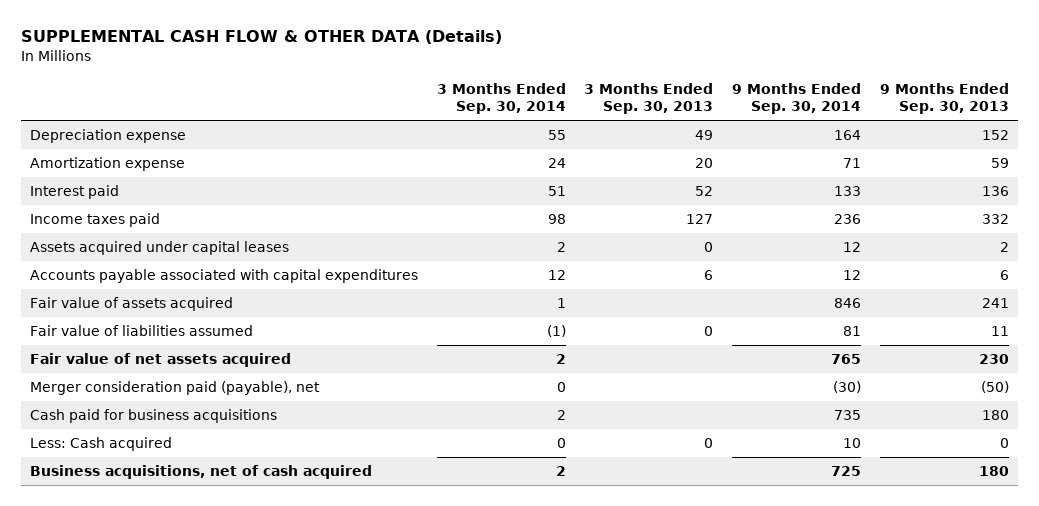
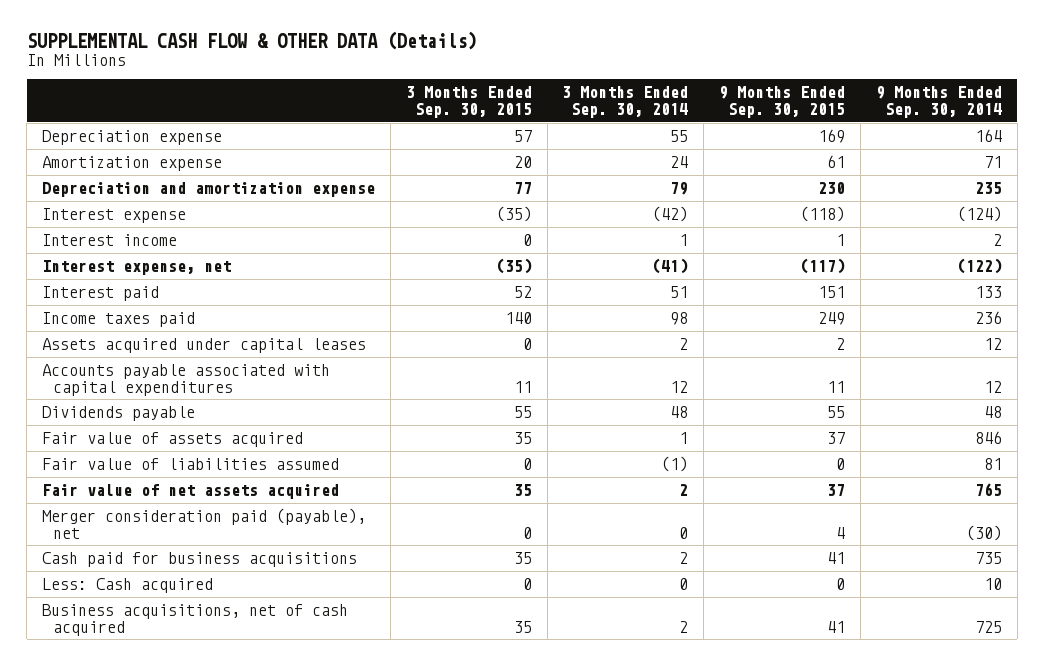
- | 3 Months Ended Sep. 30, 2014 | 3 Months Ended Sep. 30, 2013 | 9 Months Ended Sep. 30, 2014 | 9 Months Ended Sep. 30, 2013
+ | 3 Months Ended Sep. 30, 2015 | 3 Months Ended Sep. 30, 2014 | 9 Months Ended Sep. 30, 2015 | 9 Months Ended Sep. 30, 2014
+ Depreciation and amortization expense | 77 | 79 | 230 | 235
+ Interest expense | (35) | (42) | (118) | (124)
+ Interest income | 0 | 1 | 1 | 2
+ Interest expense, net | (35) | (41) | (117) | (122)
+ Dividends payable | 55 | 48 | 55 | 48

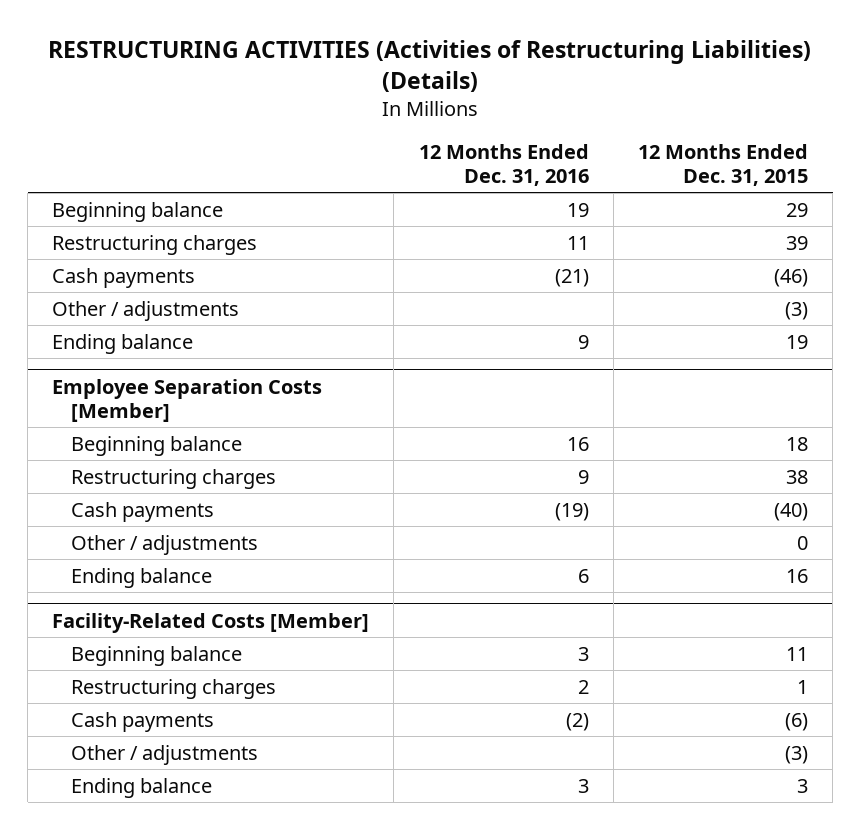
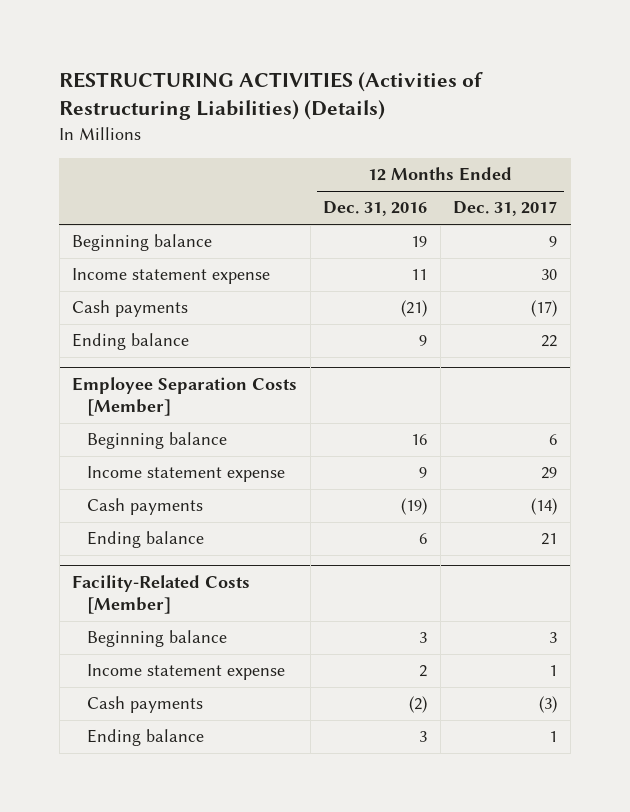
- | 12 Months Ended Dec. 31, 2016 | 12 Months Ended Dec. 31, 2015
+ | 12 Months Ended Dec. 31, 2016 | 12 Months Ended Dec. 31, 2017
- Restructuring charges | 11 | 39
+ Income statement expense | 11 | 30
- Other / adjustments | | (3)
@ Employee Separation Costs [Member]
- Restructuring charges | 9 | 38
+ Income statement expense | 9 | 29
- Other / adjustments | | 0
@ Facility-Related Costs [Member]
- Restructuring charges | 2 | 1
+ Income statement expense | 2 | 1
- Other / adjustments | | (3)

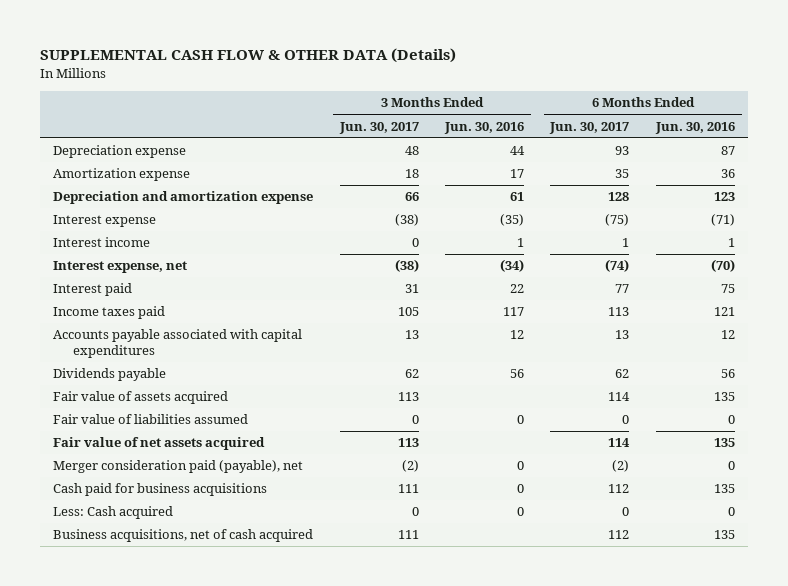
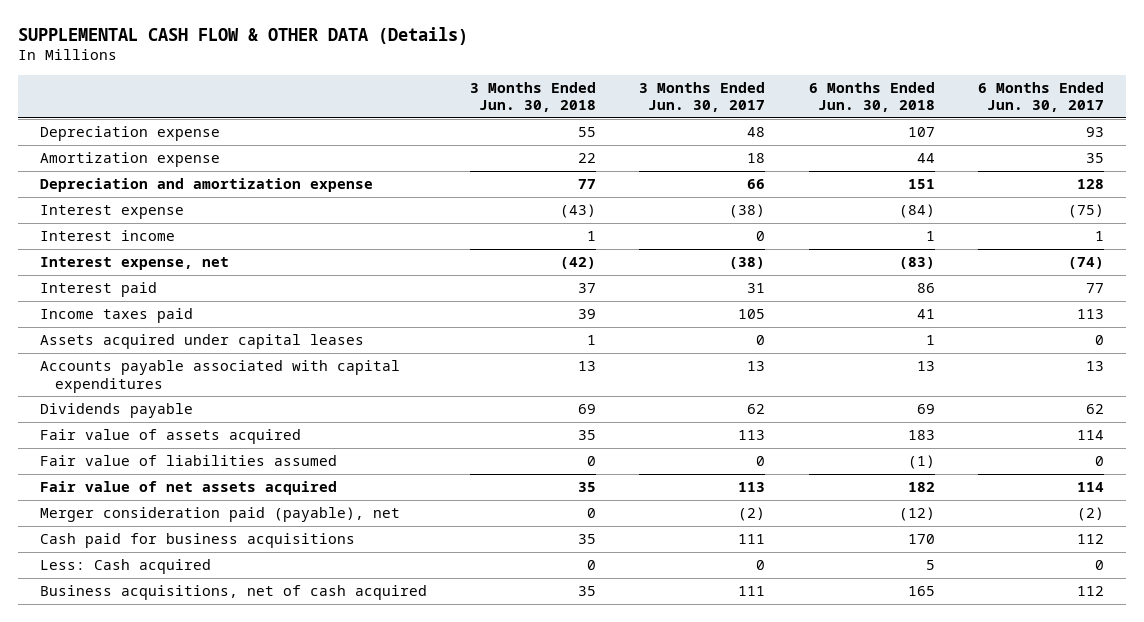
- | 3 Months Ended Jun. 30, 2017 | 3 Months Ended Jun. 30, 2016 | 6 Months Ended Jun. 30, 2017 | 6 Months Ended Jun. 30, 2016
+ | 3 Months Ended Jun. 30, 2018 | 3 Months Ended Jun. 30, 2017 | 6 Months Ended Jun. 30, 2018 | 6 Months Ended Jun. 30, 2017
+ Assets acquired under capital leases | 1 | 0 | 1 | 0

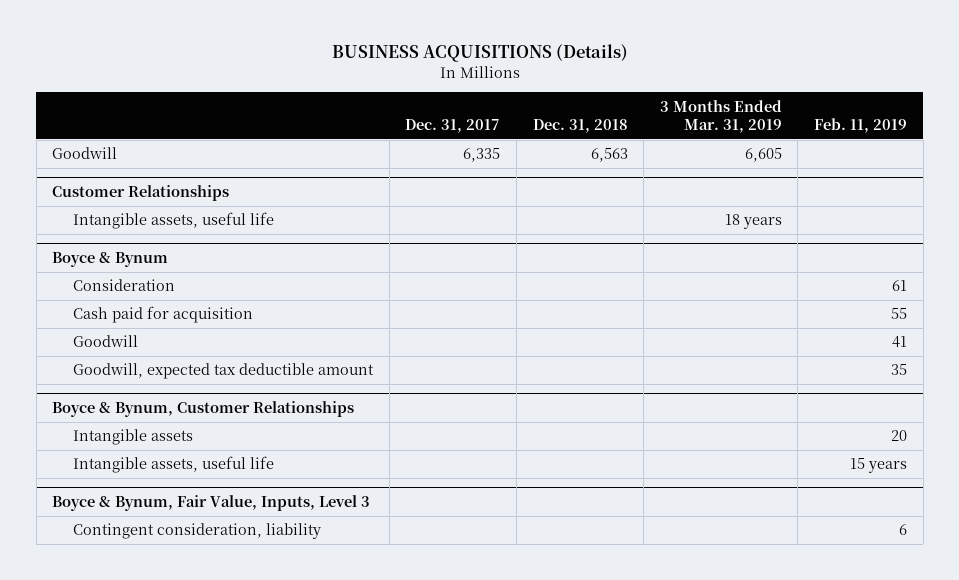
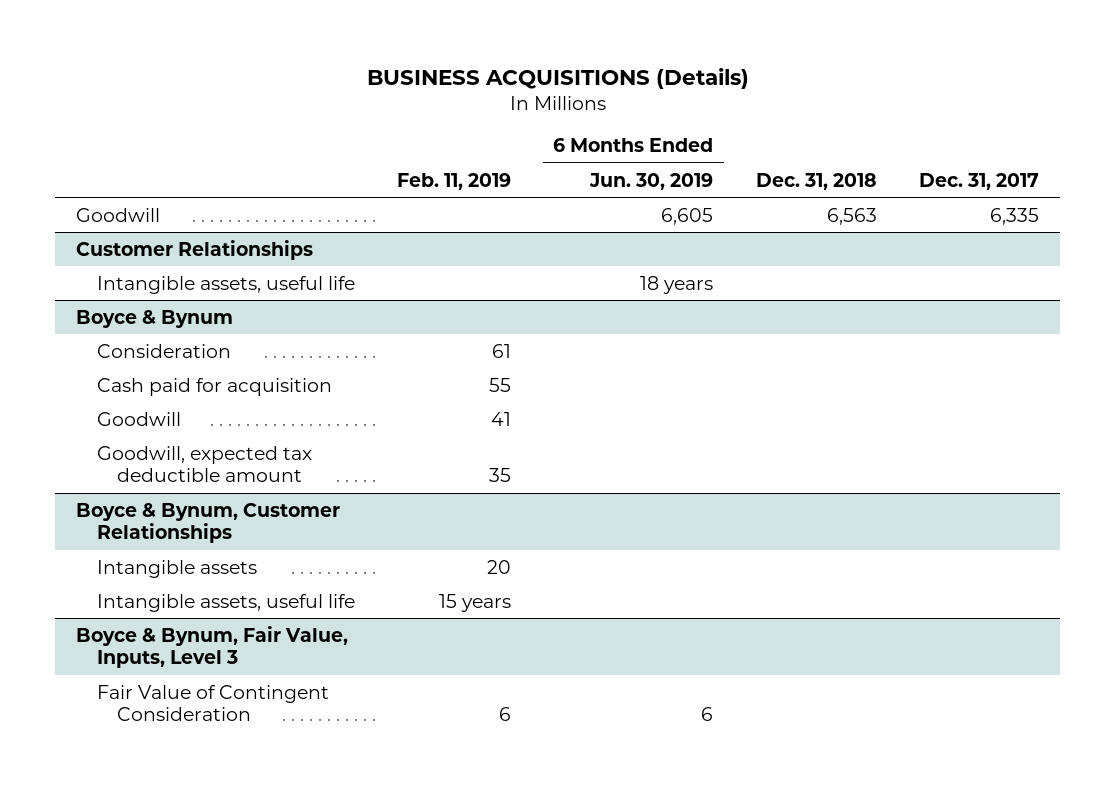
- | Dec. 31, 2017 | Dec. 31, 2018 | 3 Months Ended Mar. 31, 2019 | Feb. 11, 2019
+ | Feb. 11, 2019 | 6 Months Ended Jun. 30, 2019 | Dec. 31, 2018 | Dec. 31, 2017
@ Boyce & Bynum, Fair Value, Inputs, Level 3
- Contingent consideration, liability | | | | 6
+ Fair Value of Contingent Consideration | 6 | 6 | |

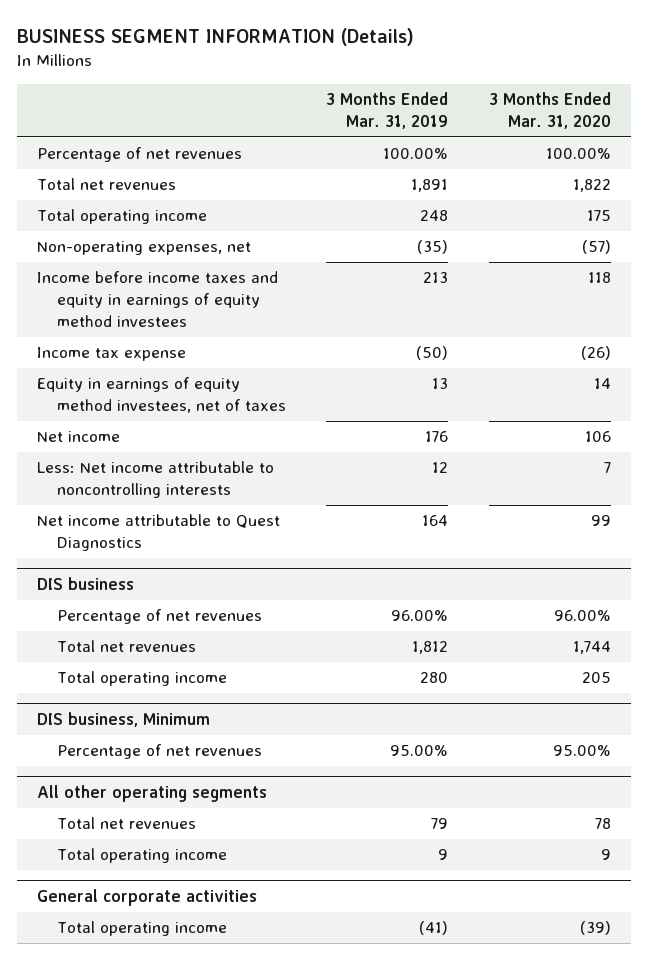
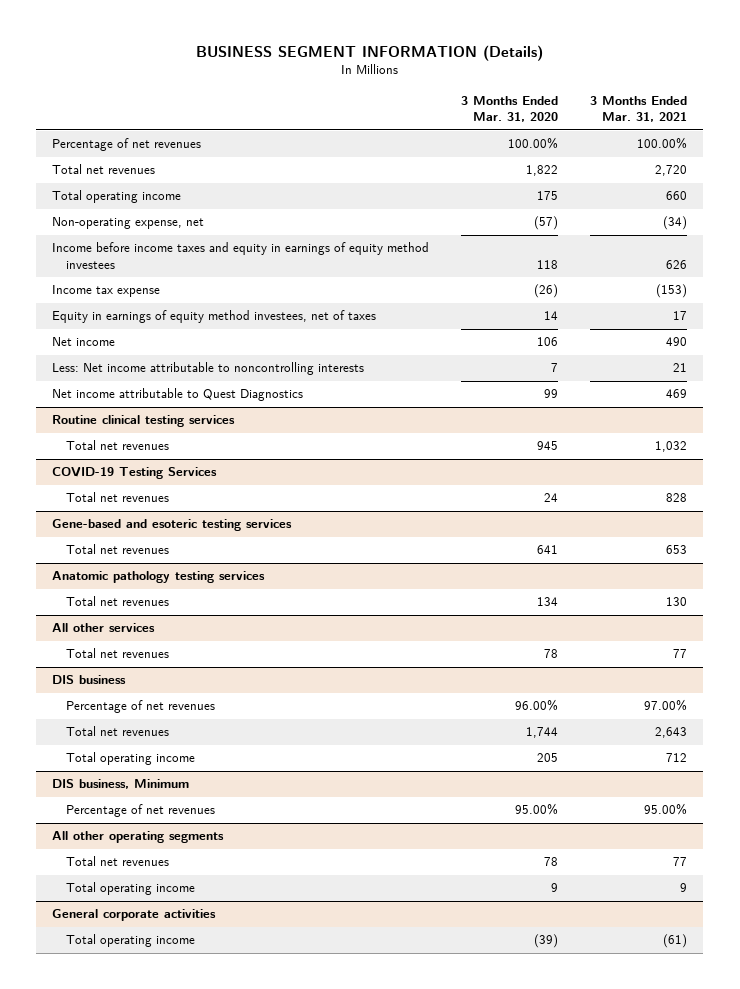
- | 3 Months Ended Mar. 31, 2019 | 3 Months Ended Mar. 31, 2020
+ | 3 Months Ended Mar. 31, 2020 | 3 Months Ended Mar. 31, 2021
- Non-operating expenses, net | (35) | (57)
+ Non-operating expense, net | (57) | (34)
+ Routine clinical testing services
+ Total net revenues | 945 | 1,032
+ COVID-19 Testing Services
+ Total net revenues | 24 | 828
+ Gene-based and esoteric testing services
+ Total net revenues | 641 | 653
+ Anatomic pathology testing services
+ Total net revenues | 134 | 130
+ All other services
+ Total net revenues | 78 | 77

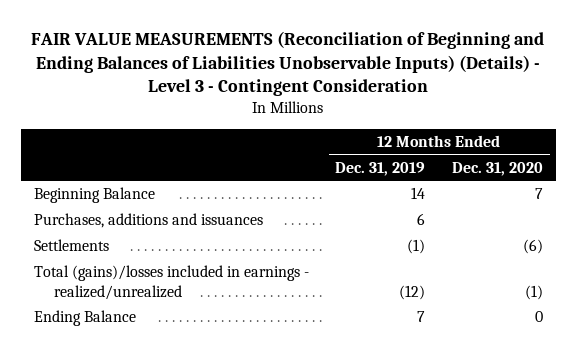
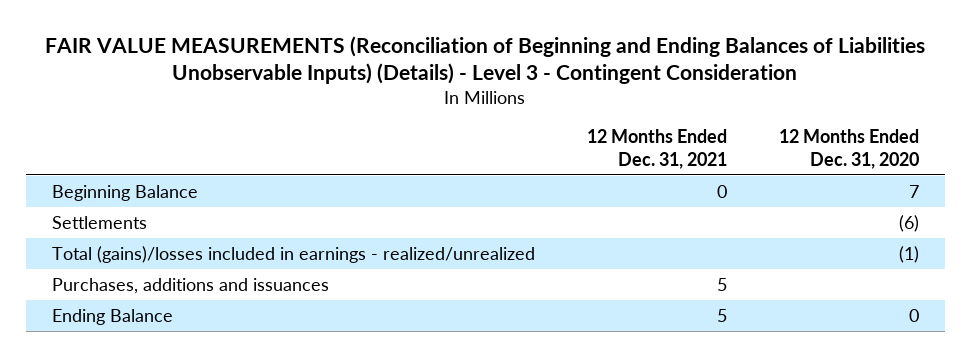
- | 12 Months Ended Dec. 31, 2019 | 12 Months Ended Dec. 31, 2020
+ | 12 Months Ended Dec. 31, 2021 | 12 Months Ended Dec. 31, 2020
moved down: Purchases, additions and issuances | 5 |

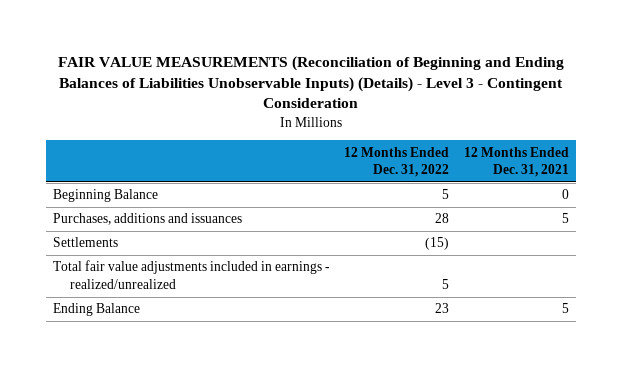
- | 12 Months Ended Dec. 31, 2021 | 12 Months Ended Dec. 31, 2020
+ | 12 Months Ended Dec. 31, 2022 | 12 Months Ended Dec. 31, 2021
- Total (gains)/losses included in earnings - realized/unrealized | | (1)
moved down: Settlements | (15) |
+ Total fair value adjustments included in earnings - realized/unrealized | 5 |

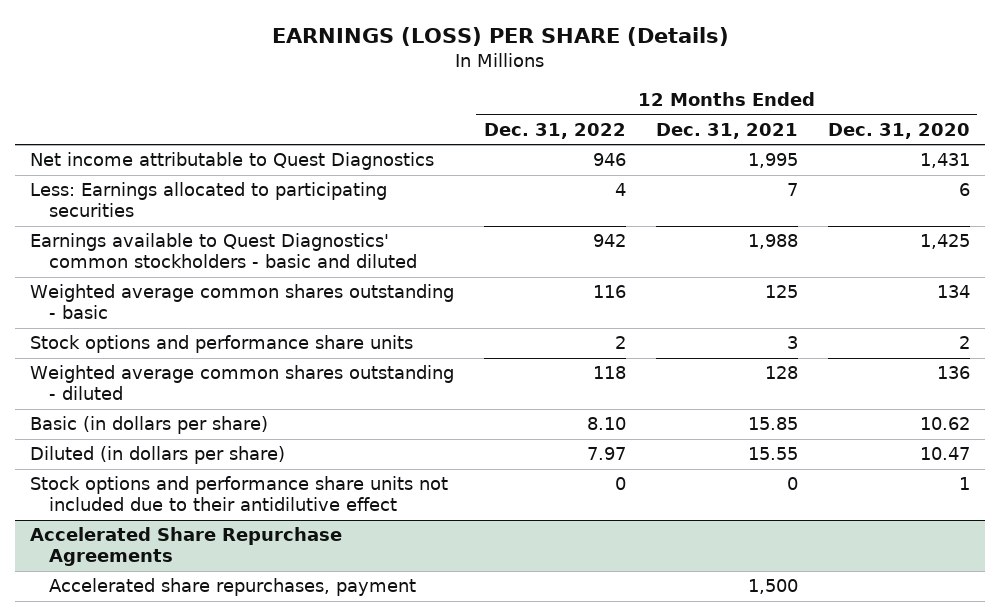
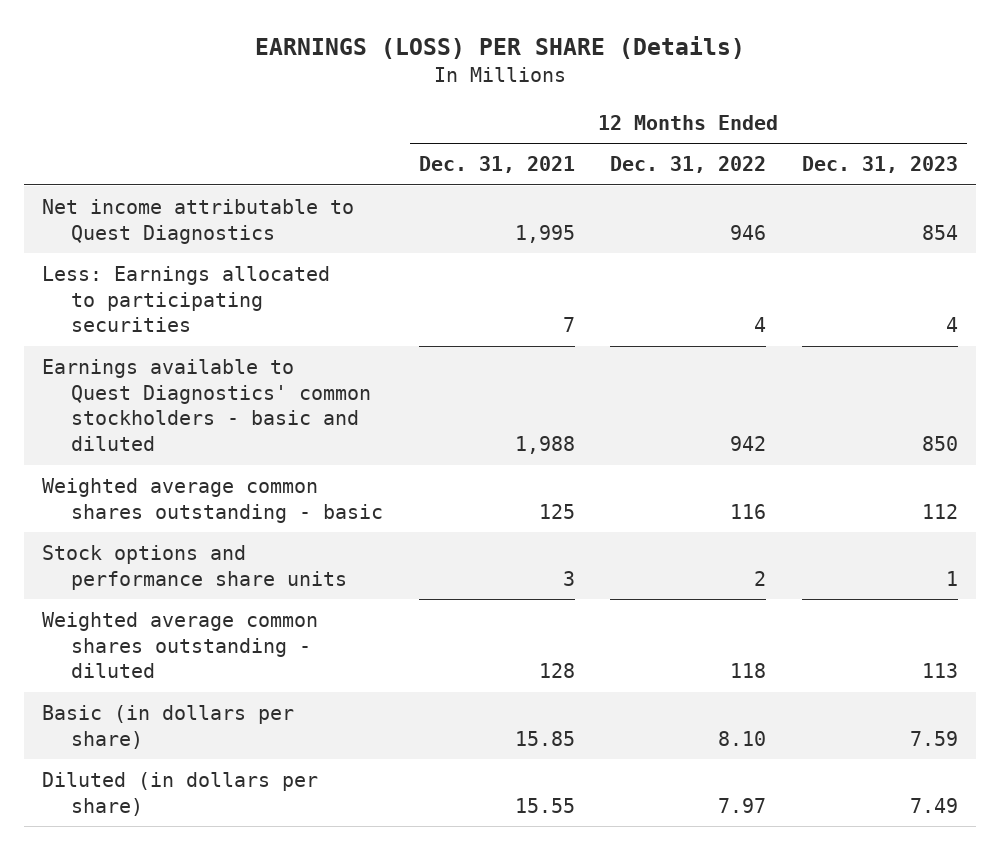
- | 12 Months Ended Dec. 31, 2022 | 12 Months Ended Dec. 31, 2021 | 12 Months Ended Dec. 31, 2020
+ | 12 Months Ended Dec. 31, 2021 | 12 Months Ended Dec. 31, 2022 | 12 Months Ended Dec. 31, 2023
- Stock options and performance share units not included due to their antidilutive effect | 0 | 0 | 1
- Accelerated Share Repurchase Agreements
- Accelerated share repurchases, payment | | 1,500 |

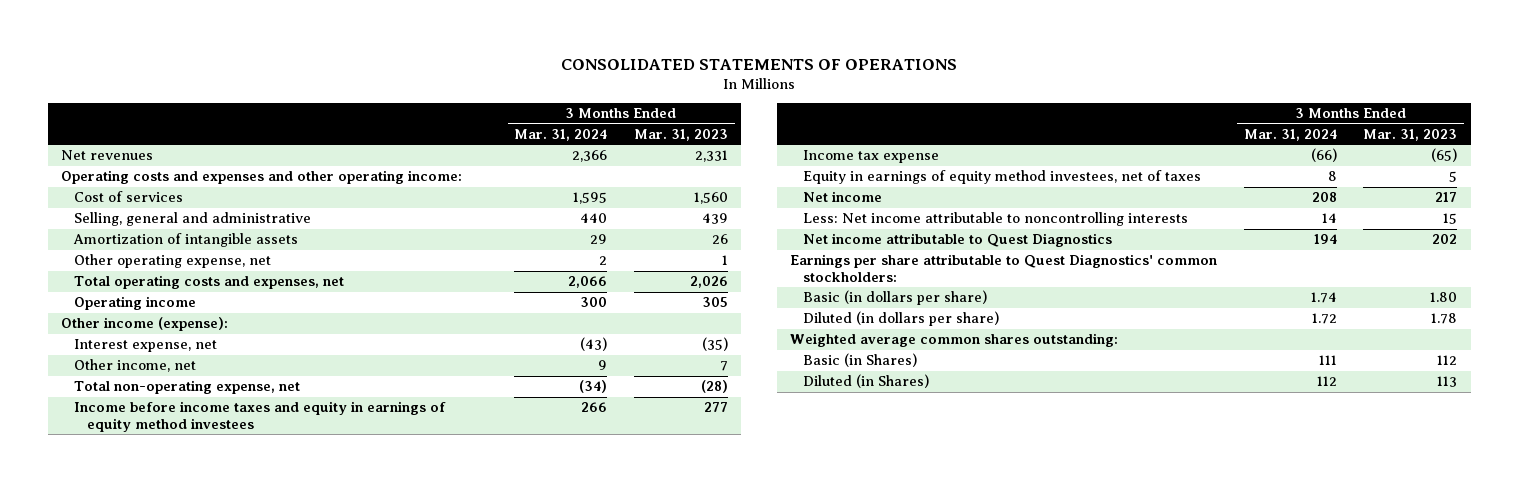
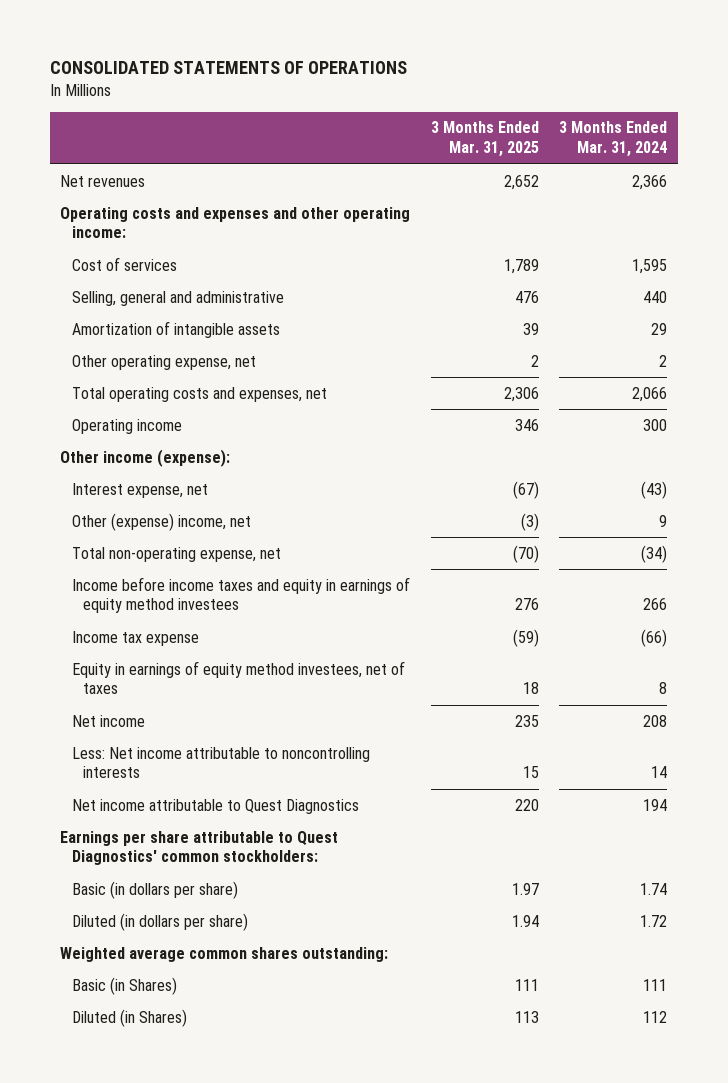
- | 3 Months Ended Mar. 31, 2024 | 3 Months Ended Mar. 31, 2023
+ | 3 Months Ended Mar. 31, 2025 | 3 Months Ended Mar. 31, 2024
- Other income, net | 9 | 7
+ Other (expense) income, net | (3) | 9

